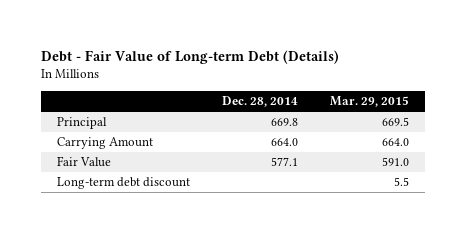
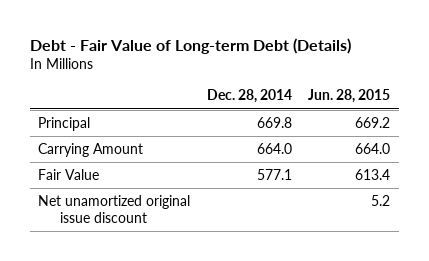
- | Dec. 28, 2014 | Mar. 29, 2015
+ | Dec. 28, 2014 | Jun. 28, 2015
- Long-term debt discount | | 5.5
+ Net unamortized original issue discount | | 5.2

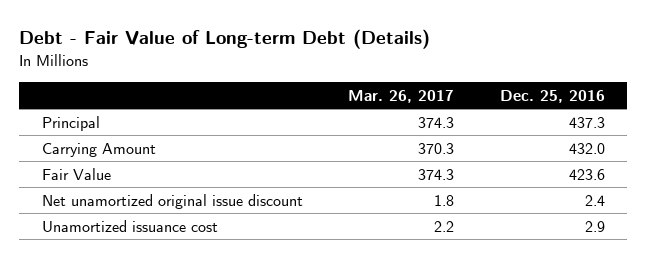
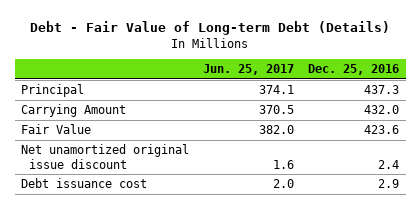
- | Mar. 26, 2017 | Dec. 25, 2016
+ | Jun. 25, 2017 | Dec. 25, 2016
- Unamortized issuance cost | 2.2 | 2.9
+ Debt issuance cost | 2.0 | 2.9

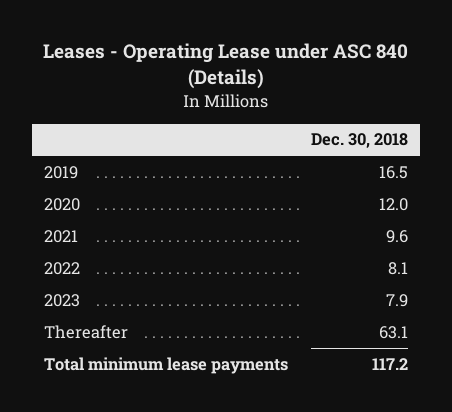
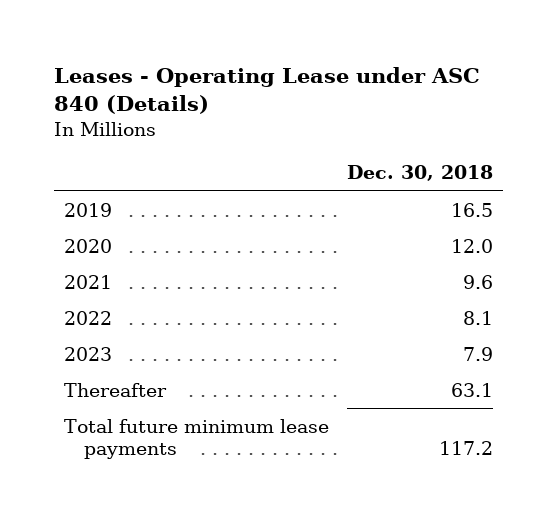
- Total minimum lease payments | 117.2
+ Total future minimum lease payments | 117.2

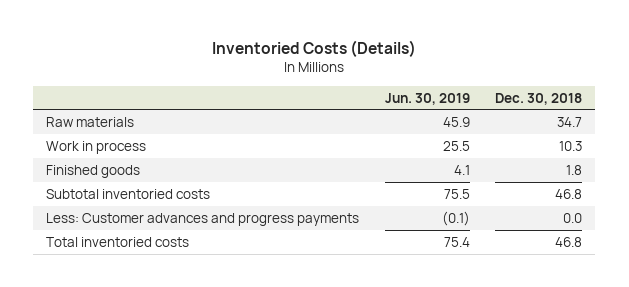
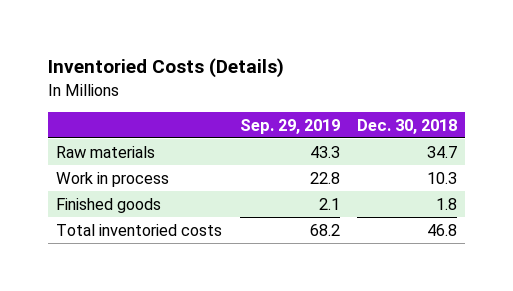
- | Jun. 30, 2019 | Dec. 30, 2018
+ | Sep. 29, 2019 | Dec. 30, 2018
- Subtotal inventoried costs | 75.5 | 46.8
- Less: Customer advances and progress payments | (0.1) | 0.0

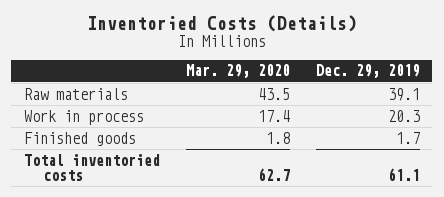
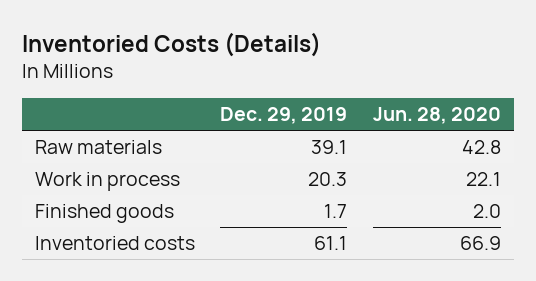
- | Mar. 29, 2020 | Dec. 29, 2019
+ | Dec. 29, 2019 | Jun. 28, 2020
- Total inventoried costs | 62.7 | 61.1
+ Inventoried costs | 61.1 | 66.9

